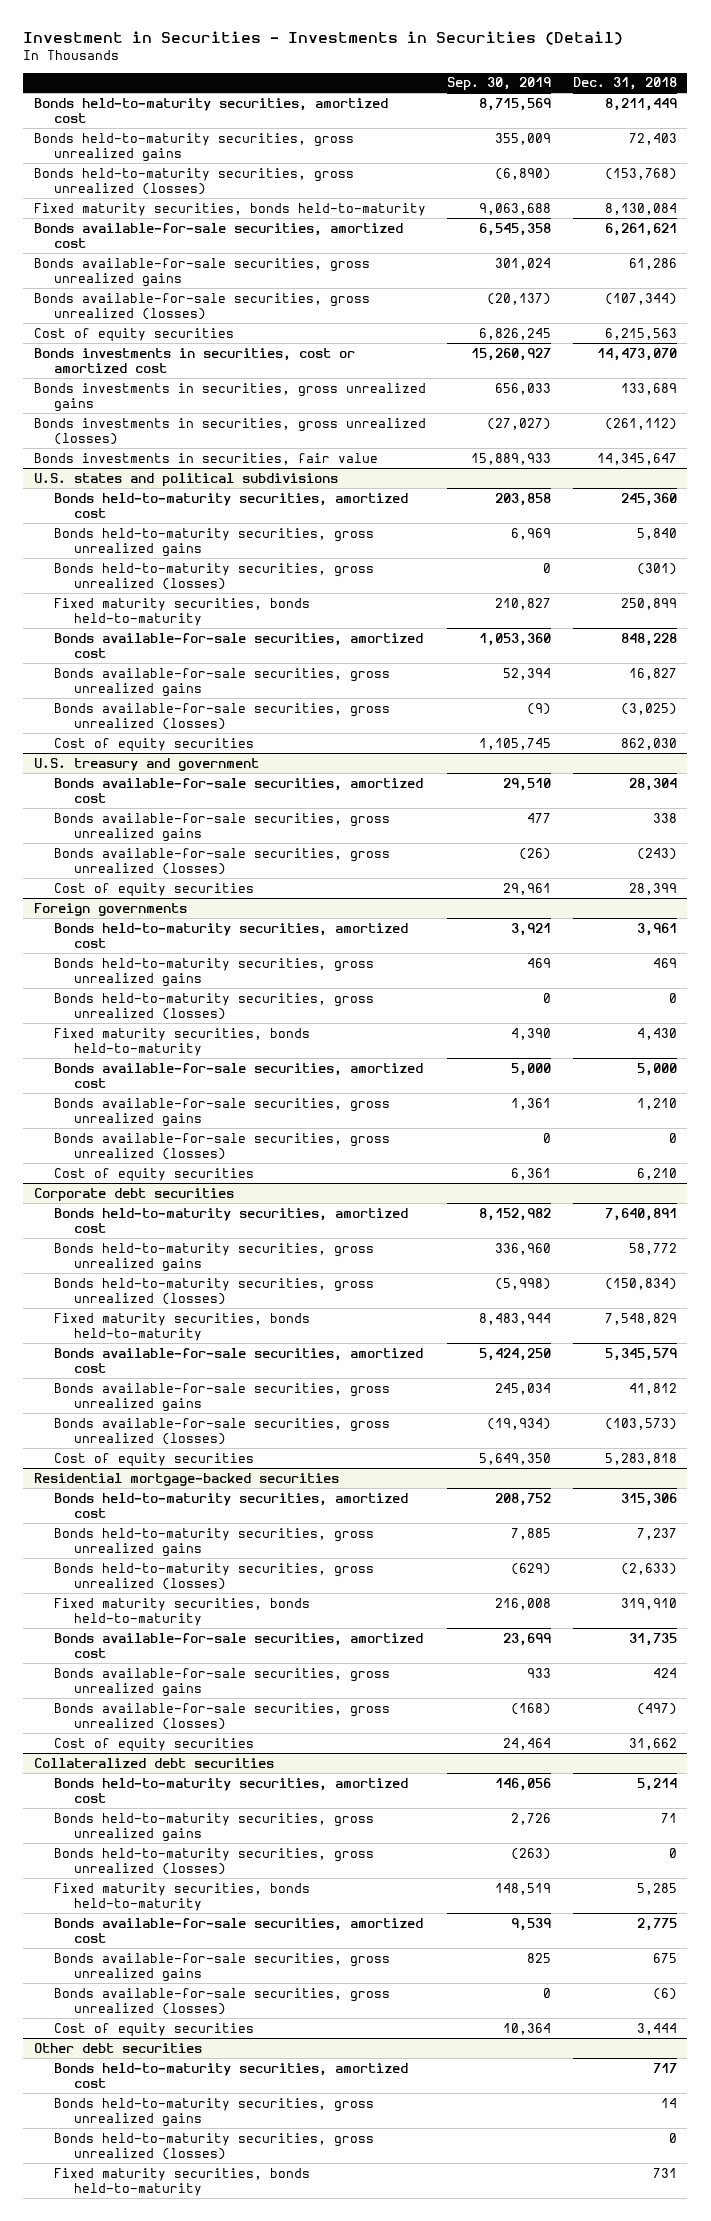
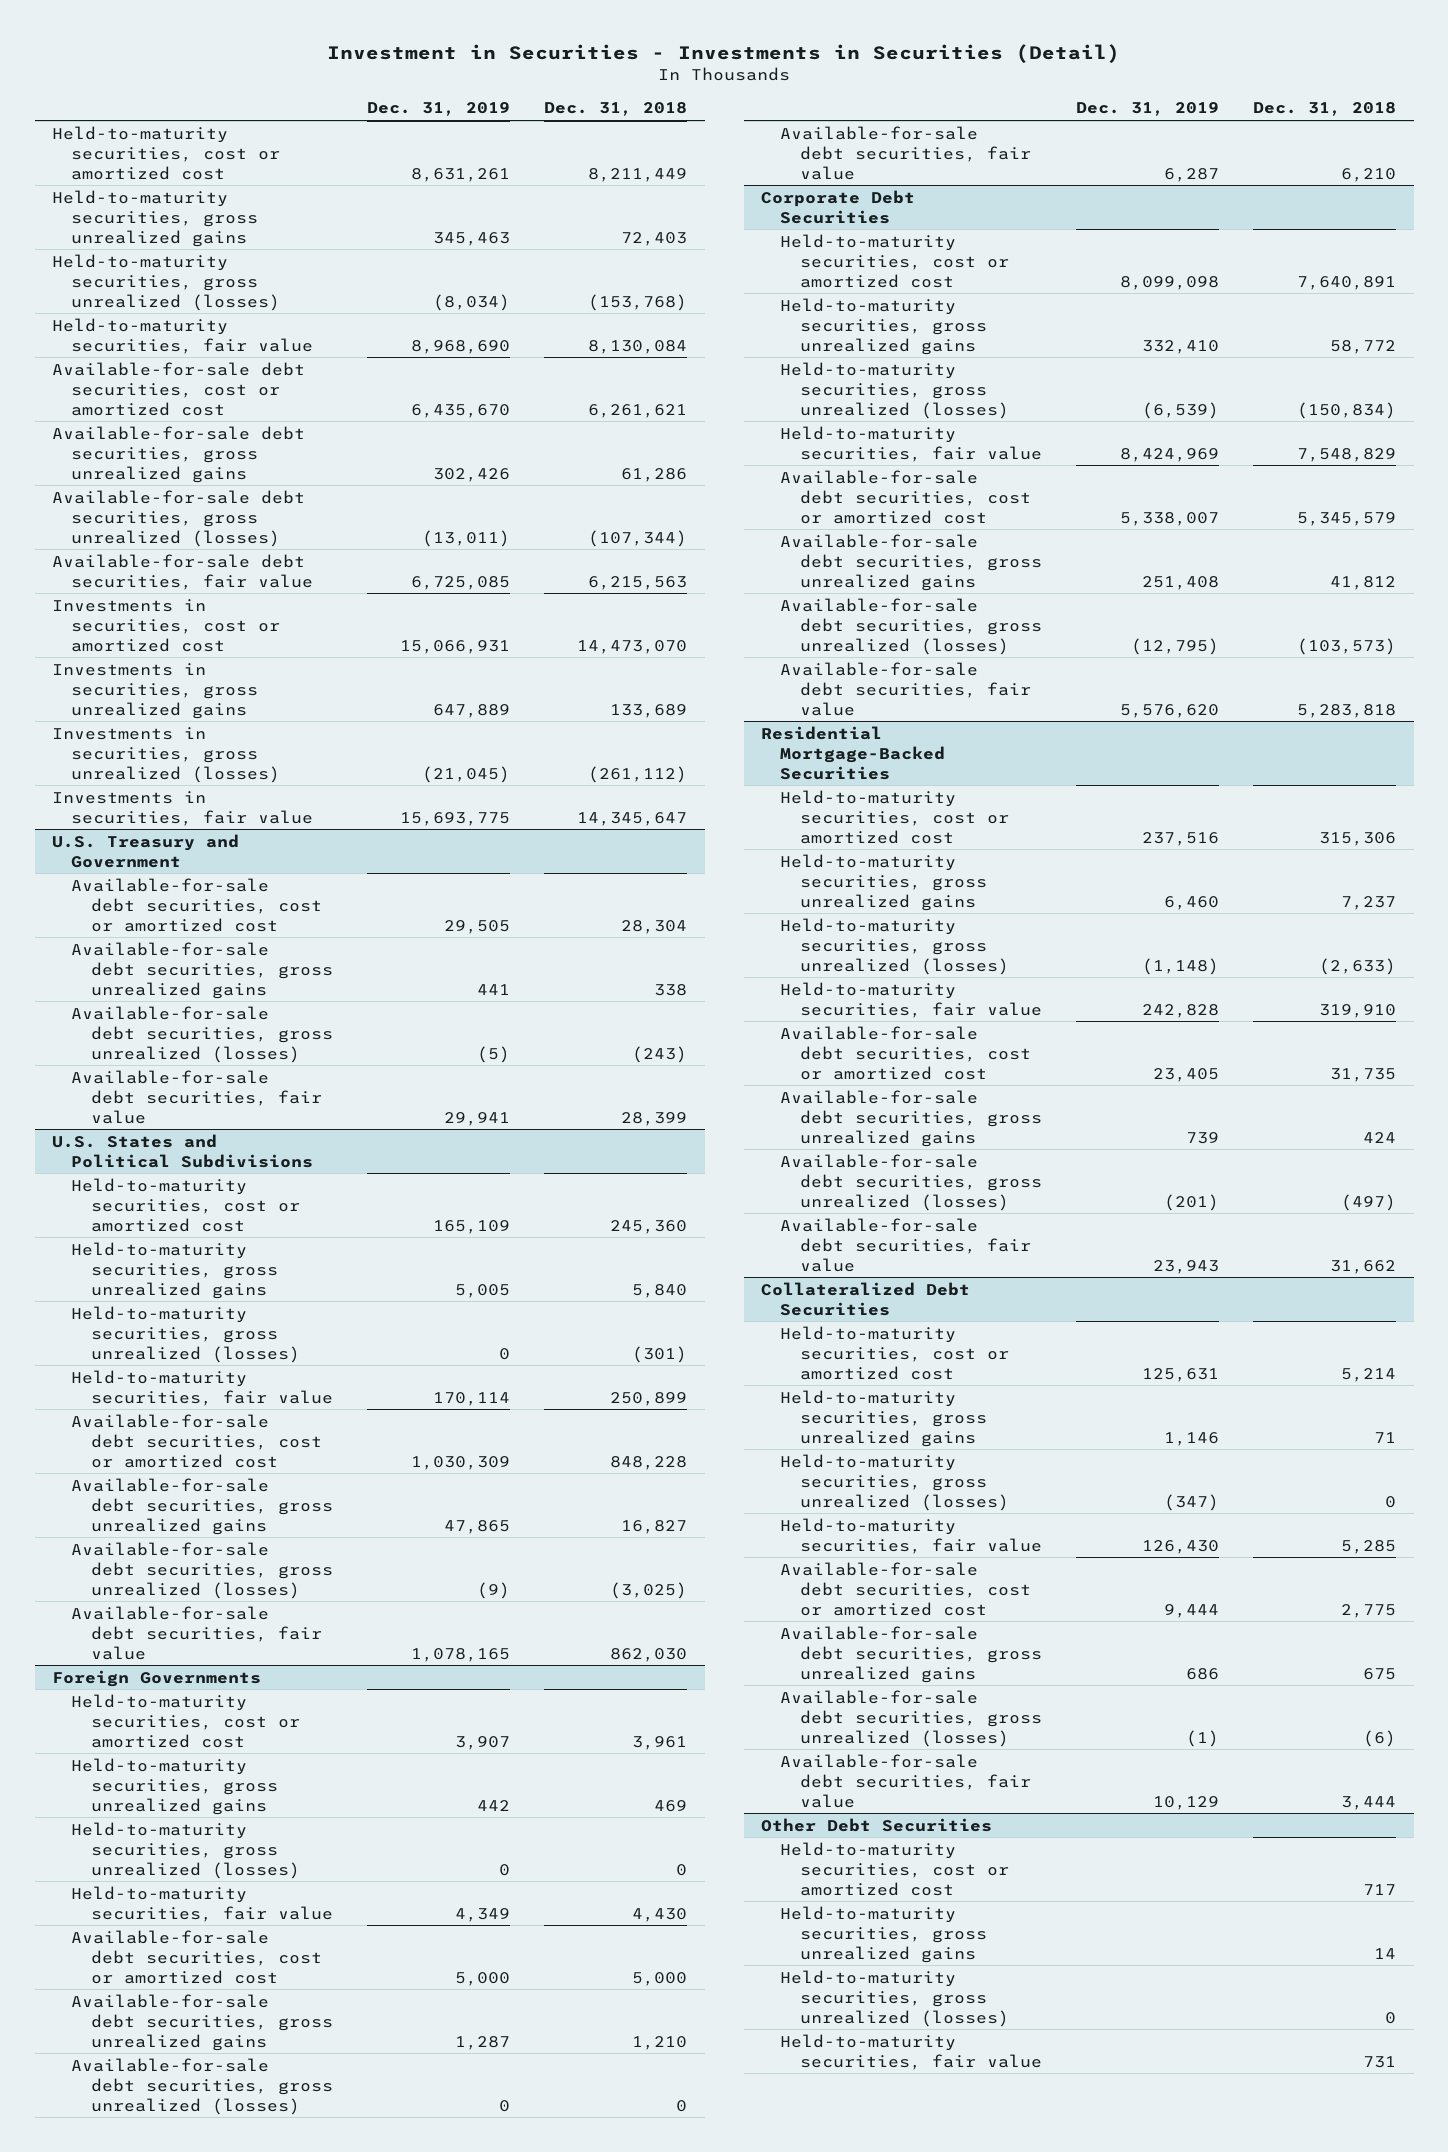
- | Sep. 30, 2019 | Dec. 31, 2018
+ | Dec. 31, 2019 | Dec. 31, 2018
- Bonds held-to-maturity securities, amortized cost | 8,715,569 | 8,211,449
- Bonds held-to-maturity securities, gross unrealized gains | 355,009 | 72,403
- Bonds held-to-maturity securities, gross unrealized (losses) | (6,890) | (153,768)
- Fixed maturity securities, bonds held-to-maturity | 9,063,688 | 8,130,084
- Bonds available-for-sale securities, amortized cost | 6,545,358 | 6,261,621
- Bonds available-for-sale securities, gross unrealized gains | 301,024 | 61,286
- Bonds available-for-sale securities, gross unrealized (losses) | (20,137) | (107,344)
- Cost of equity securities | 6,826,245 | 6,215,563
- Bonds investments in securities, cost or amortized cost | 15,260,927 | 14,473,070
- Bonds investments in securities, gross unrealized gains | 656,033 | 133,689
- Bonds investments in securities, gross unrealized (losses) | (27,027) | (261,112)
- Bonds investments in securities, fair value | 15,889,933 | 14,345,647
- U.S. states and political subdivisions
- Bonds held-to-maturity securities, amortized cost | 203,858 | 245,360
- Bonds held-to-maturity securities, gross unrealized gains | 6,969 | 5,840
- Bonds held-to-maturity securities, gross unrealized (losses) | 0 | (301)
- Fixed maturity securities, bonds held-to-maturity | 210,827 | 250,899
- Bonds available-for-sale securities, amortized cost | 1,053,360 | 848,228
- Bonds available-for-sale securities, gross unrealized gains | 52,394 | 16,827
- Bonds available-for-sale securities, gross unrealized (losses) | (9) | (3,025)
- Cost of equity securities | 1,105,745 | 862,030
- U.S. treasury and government
- Bonds available-for-sale securities, amortized cost | 29,510 | 28,304
- Bonds available-for-sale securities, gross unrealized gains | 477 | 338
- Bonds available-for-sale securities, gross unrealized (losses) | (26) | (243)
- Cost of equity securities | 29,961 | 28,399
- Foreign governments
- Bonds held-to-maturity securities, amortized cost | 3,921 | 3,961
- Bonds held-to-maturity securities, gross unrealized gains | 469 | 469
- Bonds held-to-maturity securities, gross unrealized (losses) | 0 | 0
- Fixed maturity securities, bonds held-to-maturity | 4,390 | 4,430
- Bonds available-for-sale securities, amortized cost | 5,000 | 5,000
- Bonds available-for-sale securities, gross unrealized gains | 1,361 | 1,210
- Bonds available-for-sale securities, gross unrealized (losses) | 0 | 0
- Cost of equity securities | 6,361 | 6,210
- Corporate debt securities
- Bonds held-to-maturity securities, amortized cost | 8,152,982 | 7,640,891
- Bonds held-to-maturity securities, gross unrealized gains | 336,960 | 58,772
- Bonds held-to-maturity securities, gross unrealized (losses) | (5,998) | (150,834)
- Fixed maturity securities, bonds held-to-maturity | 8,483,944 | 7,548,829
- Bonds available-for-sale securities, amortized cost | 5,424,250 | 5,345,579
- Bonds available-for-sale securities, gross unrealized gains | 245,034 | 41,812
- Bonds available-for-sale securities, gross unrealized (losses) | (19,934) | (103,573)
- Cost of equity securities | 5,649,350 | 5,283,818
- Residential mortgage-backed securities
- Bonds held-to-maturity securities, amortized cost | 208,752 | 315,306
- Bonds held-to-maturity securities, gross unrealized gains | 7,885 | 7,237
- Bonds held-to-maturity securities, gross unrealized (losses) | (629) | (2,633)
- Fixed maturity securities, bonds held-to-maturity | 216,008 | 319,910
- Bonds available-for-sale securities, amortized cost | 23,699 | 31,735
- Bonds available-for-sale securities, gross unrealized gains | 933 | 424
- Bonds available-for-sale securities, gross unrealized (losses) | (168) | (497)
- Cost of equity securities | 24,464 | 31,662
- Collateralized debt securities
- Bonds held-to-maturity securities, amortized cost | 146,056 | 5,214
- Bonds held-to-maturity securities, gross unrealized gains | 2,726 | 71
- Bonds held-to-maturity securities, gross unrealized (losses) | (263) | 0
- Fixed maturity securities, bonds held-to-maturity | 148,519 | 5,285
- Bonds available-for-sale securities, amortized cost | 9,539 | 2,775
- Bonds available-for-sale securities, gross unrealized gains | 825 | 675
- Bonds available-for-sale securities, gross unrealized (losses) | 0 | (6)
- Cost of equity securities | 10,364 | 3,444
- Other debt securities
- Bonds held-to-maturity securities, amortized cost | | 717
- Bonds held-to-maturity securities, gross unrealized gains | | 14
- Bonds held-to-maturity securities, gross unrealized (losses) | | 0
- Fixed maturity securities, bonds held-to-maturity | | 731
+ Held-to-maturity securities, cost or amortized cost | 8,631,261 | 8,211,449
+ Held-to-maturity securities, gross unrealized gains | 345,463 | 72,403
+ Held-to-maturity securities, gross unrealized (losses) | (8,034) | (153,768)
+ Held-to-maturity securities, fair value | 8,968,690 | 8,130,084
+ Available-for-sale debt securities, cost or amortized cost | 6,435,670 | 6,261,621
+ Available-for-sale debt securities, gross unrealized gains | 302,426 | 61,286
+ Available-for-sale debt securities, gross unrealized (losses) | (13,011) | (107,344)
+ Available-for-sale debt securities, fair value | 6,725,085 | 6,215,563
+ Investments in securities, cost or amortized cost | 15,066,931 | 14,473,070
+ Investments in securities, gross unrealized gains | 647,889 | 133,689
+ Investments in securities, gross unrealized (losses) | (21,045) | (261,112)
+ Investments in securities, fair value | 15,693,775 | 14,345,647
+ U.S. Treasury and Government
+ Available-for-sale debt securities, cost or amortized cost | 29,505 | 28,304
+ Available-for-sale debt securities, gross unrealized gains | 441 | 338
+ Available-for-sale debt securities, gross unrealized (losses) | (5) | (243)
+ Available-for-sale debt securities, fair value | 29,941 | 28,399
+ U.S. States and Political Subdivisions
+ Held-to-maturity securities, cost or amortized cost | 165,109 | 245,360
+ Held-to-maturity securities, gross unrealized gains | 5,005 | 5,840
+ Held-to-maturity securities, gross unrealized (losses) | 0 | (301)
+ Held-to-maturity securities, fair value | 170,114 | 250,899
+ Available-for-sale debt securities, cost or amortized cost | 1,030,309 | 848,228
+ Available-for-sale debt securities, gross unrealized gains | 47,865 | 16,827
+ Available-for-sale debt securities, gross unrealized (losses) | (9) | (3,025)
+ Available-for-sale debt securities, fair value | 1,078,165 | 862,030
+ Foreign Governments
+ Held-to-maturity securities, cost or amortized cost | 3,907 | 3,961
+ Held-to-maturity securities, gross unrealized gains | 442 | 469
+ Held-to-maturity securities, gross unrealized (losses) | 0 | 0
+ Held-to-maturity securities, fair value | 4,349 | 4,430
+ Available-for-sale debt securities, cost or amortized cost | 5,000 | 5,000
+ Available-for-sale debt securities, gross unrealized gains | 1,287 | 1,210
+ Available-for-sale debt securities, gross unrealized (losses) | 0 | 0
+ Available-for-sale debt securities, fair value | 6,287 | 6,210
+ Corporate Debt Securities
+ Held-to-maturity securities, cost or amortized cost | 8,099,098 | 7,640,891
+ Held-to-maturity securities, gross unrealized gains | 332,410 | 58,772
+ Held-to-maturity securities, gross unrealized (losses) | (6,539) | (150,834)
+ Held-to-maturity securities, fair value | 8,424,969 | 7,548,829
+ Available-for-sale debt securities, cost or amortized cost | 5,338,007 | 5,345,579
+ Available-for-sale debt securities, gross unrealized gains | 251,408 | 41,812
+ Available-for-sale debt securities, gross unrealized (losses) | (12,795) | (103,573)
+ Available-for-sale debt securities, fair value | 5,576,620 | 5,283,818
+ Residential Mortgage-Backed Securities
+ Held-to-maturity securities, cost or amortized cost | 237,516 | 315,306
+ Held-to-maturity securities, gross unrealized gains | 6,460 | 7,237
+ Held-to-maturity securities, gross unrealized (losses) | (1,148) | (2,633)
+ Held-to-maturity securities, fair value | 242,828 | 319,910
+ Available-for-sale debt securities, cost or amortized cost | 23,405 | 31,735
+ Available-for-sale debt securities, gross unrealized gains | 739 | 424
+ Available-for-sale debt securities, gross unrealized (losses) | (201) | (497)
+ Available-for-sale debt securities, fair value | 23,943 | 31,662
+ Collateralized Debt Securities
+ Held-to-maturity securities, cost or amortized cost | 125,631 | 5,214
+ Held-to-maturity securities, gross unrealized gains | 1,146 | 71
+ Held-to-maturity securities, gross unrealized (losses) | (347) | 0
+ Held-to-maturity securities, fair value | 126,430 | 5,285
+ Available-for-sale debt securities, cost or amortized cost | 9,444 | 2,775
+ Available-for-sale debt securities, gross unrealized gains | 686 | 675
+ Available-for-sale debt securities, gross unrealized (losses) | (1) | (6)
+ Available-for-sale debt securities, fair value | 10,129 | 3,444
+ Other Debt Securities
+ Held-to-maturity securities, cost or amortized cost | | 717
+ Held-to-maturity securities, gross unrealized gains | | 14
+ Held-to-maturity securities, gross unrealized (losses) | | 0
+ Held-to-maturity securities, fair value | | 731

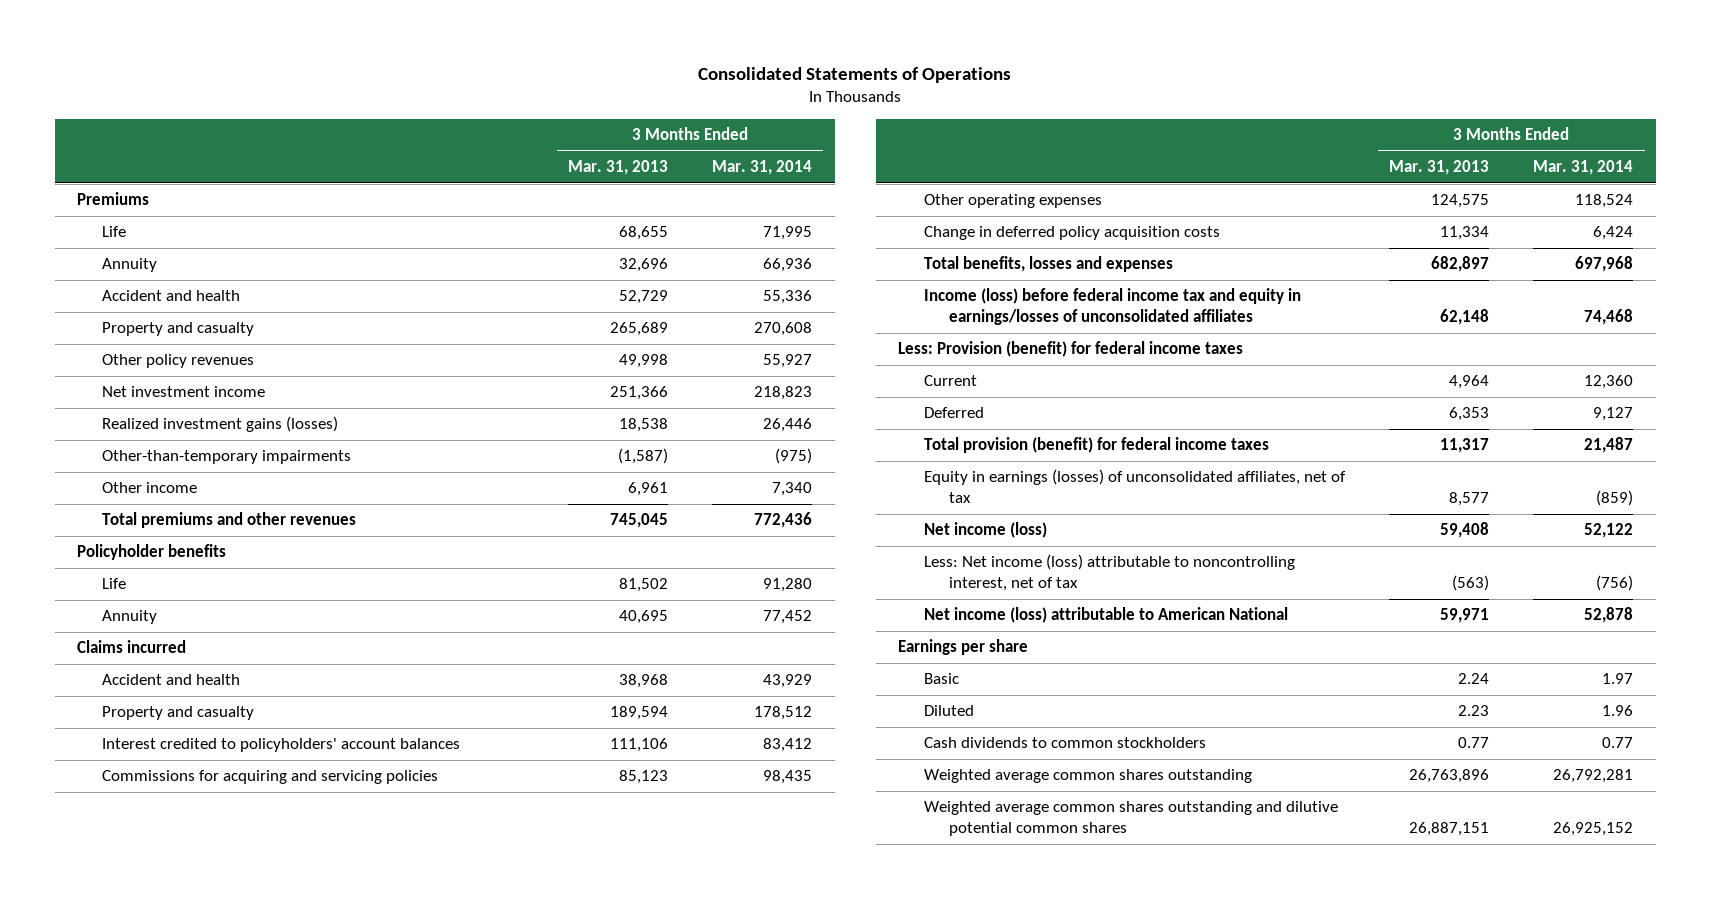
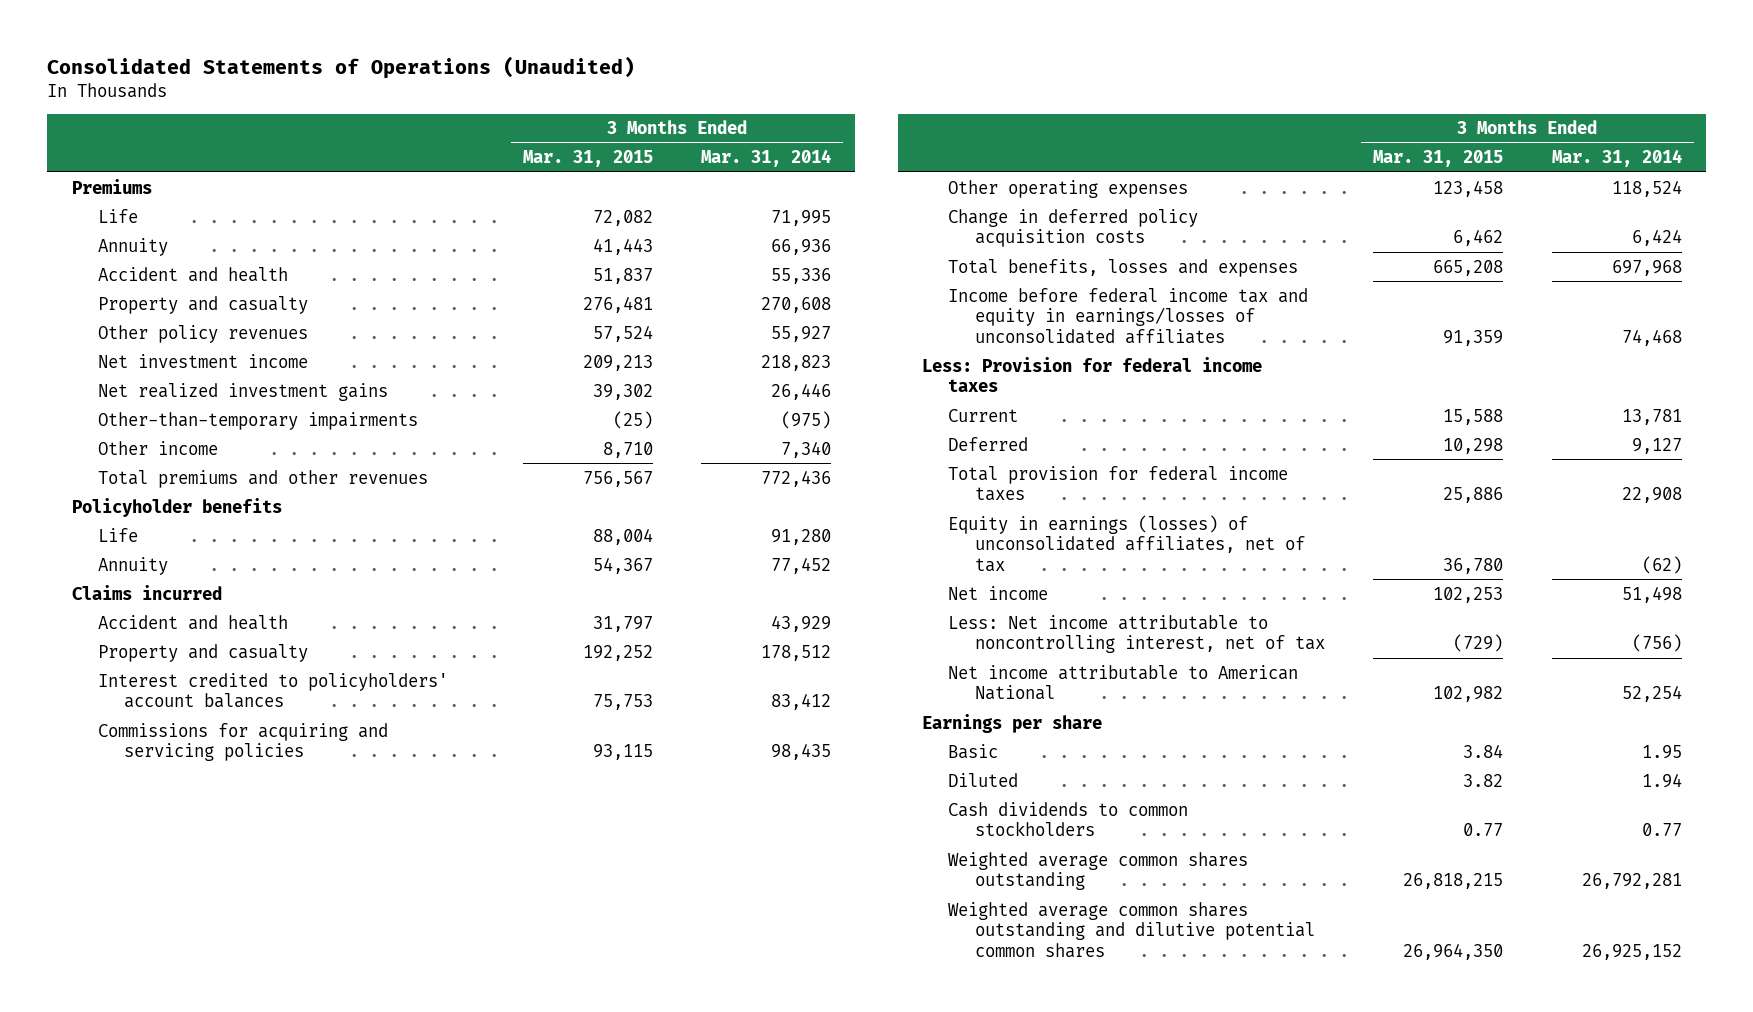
- Consolidated Statements of Operations
+ Consolidated Statements of Operations (Unaudited)
- | 3 Months Ended Mar. 31, 2013 | 3 Months Ended Mar. 31, 2014
+ | 3 Months Ended Mar. 31, 2015 | 3 Months Ended Mar. 31, 2014
- Realized investment gains (losses) | 18,538 | 26,446
+ Net realized investment gains | 39,302 | 26,446
- Income (loss) before federal income tax and equity in earnings/losses of unconsolidated affiliates | 62,148 | 74,468
- Less: Provision (benefit) for federal income taxes
- Current | 4,964 | 12,360
+ Income before federal income tax and equity in earnings/losses of unconsolidated affiliates | 91,359 | 74,468
+ Less: Provision for federal income taxes
+ Current | 15,588 | 13,781
- Total provision (benefit) for federal income taxes | 11,317 | 21,487
- Equity in earnings (losses) of unconsolidated affiliates, net of tax | 8,577 | (859)
- Net income (loss) | 59,408 | 52,122
- Less: Net income (loss) attributable to noncontrolling interest, net of tax | (563) | (756)
- Net income (loss) attributable to American National | 59,971 | 52,878
+ Total provision for federal income taxes | 25,886 | 22,908
+ Equity in earnings (losses) of unconsolidated affiliates, net of tax | 36,780 | (62)
+ Net income | 102,253 | 51,498
+ Less: Net income attributable to noncontrolling interest, net of tax | (729) | (756)
+ Net income attributable to American National | 102,982 | 52,254
- Basic | 2.24 | 1.97
- Diluted | 2.23 | 1.96
+ Basic | 3.84 | 1.95
+ Diluted | 3.82 | 1.94

